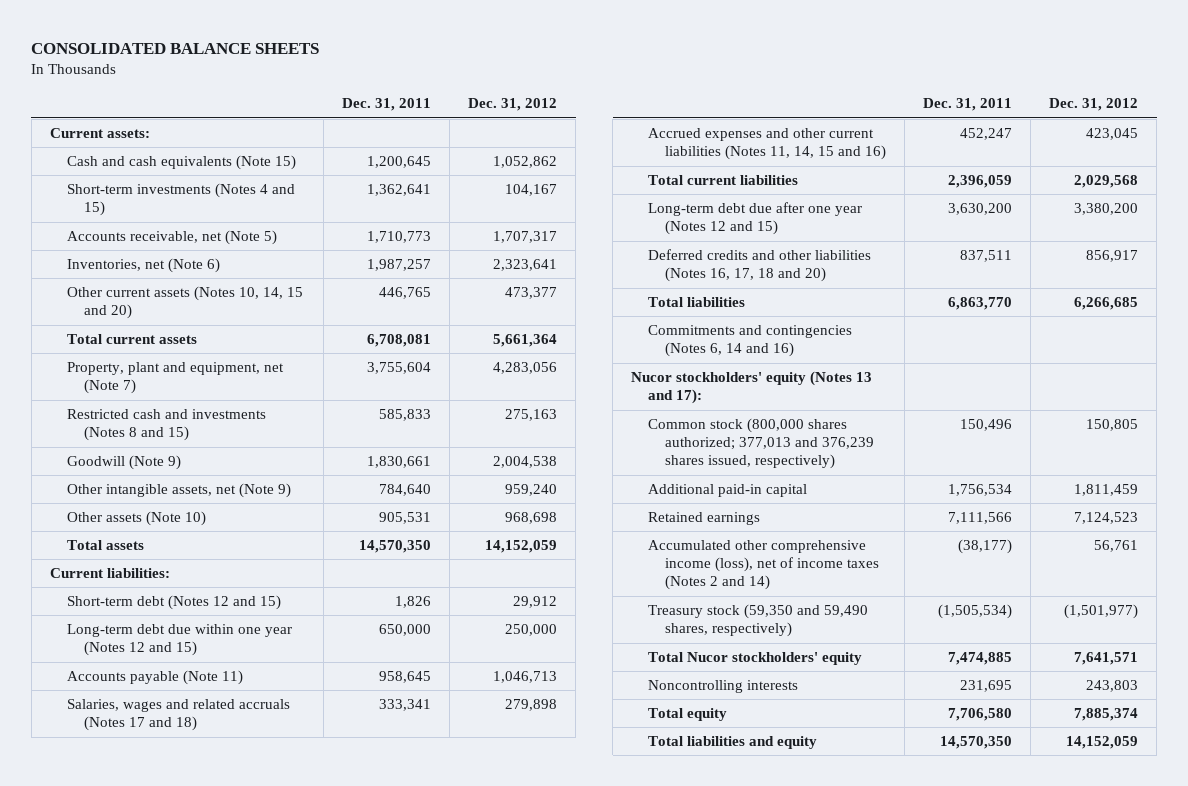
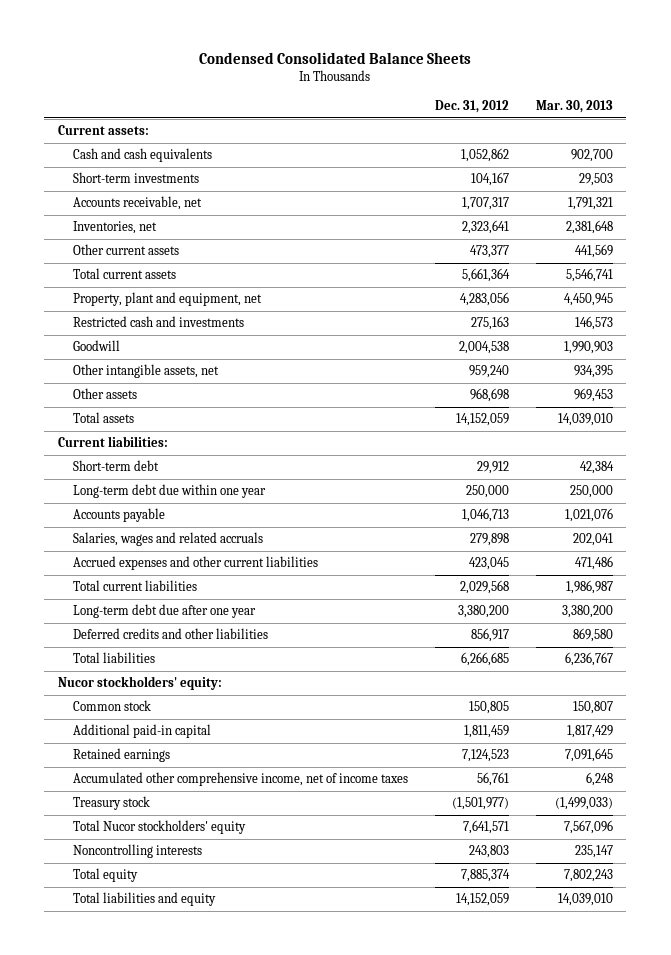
- CONSOLIDATED BALANCE SHEETS
+ Condensed Consolidated Balance Sheets
- | Dec. 31, 2011 | Dec. 31, 2012
+ | Dec. 31, 2012 | Mar. 30, 2013
- Cash and cash equivalents (Note 15) | 1,200,645 | 1,052,862
- Short-term investments (Notes 4 and 15) | 1,362,641 | 104,167
- Accounts receivable, net (Note 5) | 1,710,773 | 1,707,317
- Inventories, net (Note 6) | 1,987,257 | 2,323,641
- Other current assets (Notes 10, 14, 15 and 20) | 446,765 | 473,377
+ Cash and cash equivalents | 1,052,862 | 902,700
+ Short-term investments | 104,167 | 29,503
+ Accounts receivable, net | 1,707,317 | 1,791,321
+ Inventories, net | 2,323,641 | 2,381,648
+ Other current assets | 473,377 | 441,569
- Property, plant and equipment, net (Note 7) | 3,755,604 | 4,283,056
- Restricted cash and investments (Notes 8 and 15) | 585,833 | 275,163
- Goodwill (Note 9) | 1,830,661 | 2,004,538
- Other intangible assets, net (Note 9) | 784,640 | 959,240
- Other assets (Note 10) | 905,531 | 968,698
+ Property, plant and equipment, net | 4,283,056 | 4,450,945
+ Restricted cash and investments | 275,163 | 146,573
+ Goodwill | 2,004,538 | 1,990,903
+ Other intangible assets, net | 959,240 | 934,395
+ Other assets | 968,698 | 969,453
- Short-term debt (Notes 12 and 15) | 1,826 | 29,912
- Long-term debt due within one year (Notes 12 and 15) | 650,000 | 250,000
- Accounts payable (Note 11) | 958,645 | 1,046,713
- Salaries, wages and related accruals (Notes 17 and 18) | 333,341 | 279,898
- Accrued expenses and other current liabilities (Notes 11, 14, 15 and 16) | 452,247 | 423,045
+ Short-term debt | 29,912 | 42,384
+ Long-term debt due within one year | 250,000 | 250,000
+ Accounts payable | 1,046,713 | 1,021,076
+ Salaries, wages and related accruals | 279,898 | 202,041
+ Accrued expenses and other current liabilities | 423,045 | 471,486
- Long-term debt due after one year (Notes 12 and 15) | 3,630,200 | 3,380,200
- Deferred credits and other liabilities (Notes 16, 17, 18 and 20) | 837,511 | 856,917
+ Long-term debt due after one year | 3,380,200 | 3,380,200
+ Deferred credits and other liabilities | 856,917 | 869,580
- Commitments and contingencies (Notes 6, 14 and 16)
- Nucor stockholders' equity (Notes 13 and 17):
- Common stock (800,000 shares authorized; 377,013 and 376,239 shares issued, respectively) | 150,496 | 150,805
+ Nucor stockholders' equity:
+ Common stock | 150,805 | 150,807
- Accumulated other comprehensive income (loss), net of income taxes (Notes 2 and 14) | (38,177) | 56,761
- Treasury stock (59,350 and 59,490 shares, respectively) | (1,505,534) | (1,501,977)
+ Accumulated other comprehensive income, net of income taxes | 56,761 | 6,248
+ Treasury stock | (1,501,977) | (1,499,033)

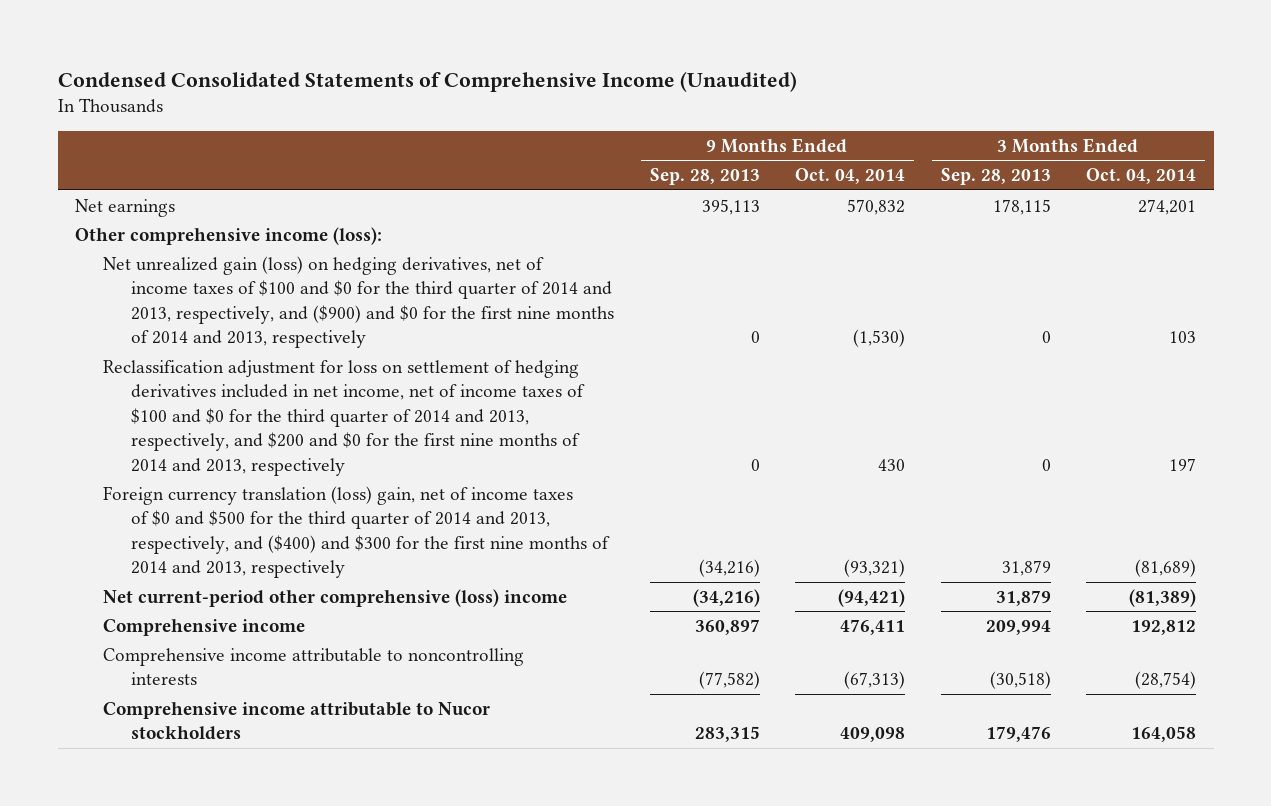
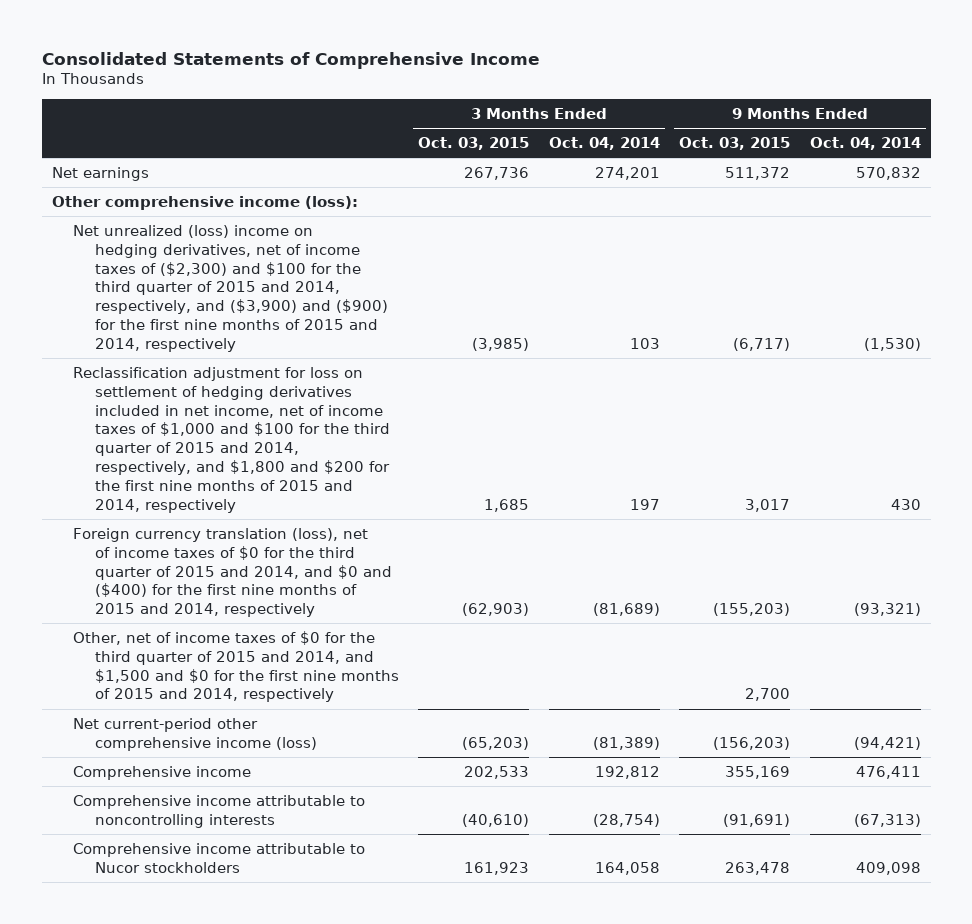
- Condensed Consolidated Statements of Comprehensive Income (Unaudited)
+ Consolidated Statements of Comprehensive Income
- | 9 Months Ended Sep. 28, 2013 | 9 Months Ended Oct. 04, 2014 | 3 Months Ended Sep. 28, 2013 | 3 Months Ended Oct. 04, 2014
+ | 3 Months Ended Oct. 03, 2015 | 3 Months Ended Oct. 04, 2014 | 9 Months Ended Oct. 03, 2015 | 9 Months Ended Oct. 04, 2014
- Net unrealized gain (loss) on hedging derivatives, net of income taxes of $100 and $0 for the third quarter of 2014 and 2013, respectively, and ($900) and $0 for the first nine months of 2014 and 2013, respectively | 0 | (1,530) | 0 | 103
- Reclassification adjustment for loss on settlement of hedging derivatives included in net income, net of income taxes of $100 and $0 for the third quarter of 2014 and 2013, respectively, and $200 and $0 for the first nine months of 2014 and 2013, respectively | 0 | 430 | 0 | 197
- Foreign currency translation (loss) gain, net of income taxes of $0 and $500 for the third quarter of 2014 and 2013, respectively, and ($400) and $300 for the first nine months of 2014 and 2013, respectively | (34,216) | (93,321) | 31,879 | (81,689)
- Net current-period other comprehensive (loss) income | (34,216) | (94,421) | 31,879 | (81,389)
+ Net unrealized (loss) income on hedging derivatives, net of income taxes of ($2,300) and $100 for the third quarter of 2015 and 2014, respectively, and ($3,900) and ($900) for the first nine months of 2015 and 2014, respectively | (3,985) | 103 | (6,717) | (1,530)
+ Reclassification adjustment for loss on settlement of hedging derivatives included in net income, net of income taxes of $1,000 and $100 for the third quarter of 2015 and 2014, respectively, and $1,800 and $200 for the first nine months of 2015 and 2014, respectively | 1,685 | 197 | 3,017 | 430
+ Foreign currency translation (loss), net of income taxes of $0 for the third quarter of 2015 and 2014, and $0 and ($400) for the first nine months of 2015 and 2014, respectively | (62,903) | (81,689) | (155,203) | (93,321)
+ Other, net of income taxes of $0 for the third quarter of 2015 and 2014, and $1,500 and $0 for the first nine months of 2015 and 2014, respectively | | | 2,700 |
+ Net current-period other comprehensive income (loss) | (65,203) | (81,389) | (156,203) | (94,421)

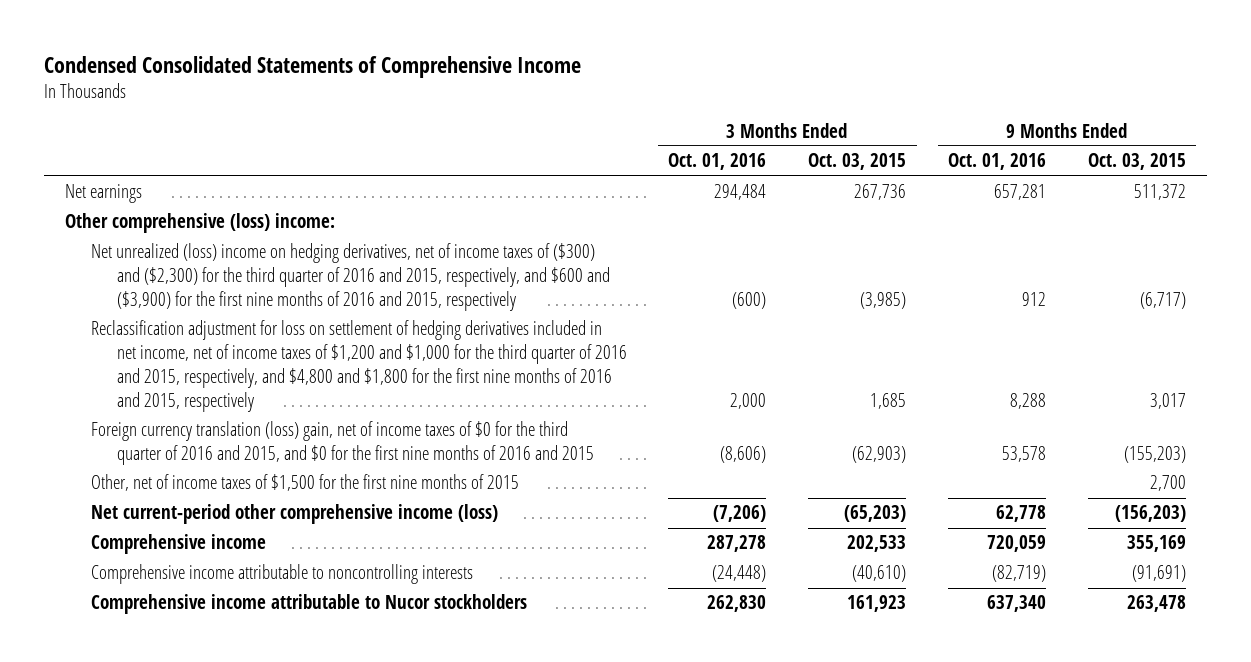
- Consolidated Statements of Comprehensive Income
+ Condensed Consolidated Statements of Comprehensive Income
- | 3 Months Ended Oct. 03, 2015 | 3 Months Ended Oct. 04, 2014 | 9 Months Ended Oct. 03, 2015 | 9 Months Ended Oct. 04, 2014
+ | 3 Months Ended Oct. 01, 2016 | 3 Months Ended Oct. 03, 2015 | 9 Months Ended Oct. 01, 2016 | 9 Months Ended Oct. 03, 2015
- Other comprehensive income (loss):
- Net unrealized (loss) income on hedging derivatives, net of income taxes of ($2,300) and $100 for the third quarter of 2015 and 2014, respectively, and ($3,900) and ($900) for the first nine months of 2015 and 2014, respectively | (3,985) | 103 | (6,717) | (1,530)
- Reclassification adjustment for loss on settlement of hedging derivatives included in net income, net of income taxes of $1,000 and $100 for the third quarter of 2015 and 2014, respectively, and $1,800 and $200 for the first nine months of 2015 and 2014, respectively | 1,685 | 197 | 3,017 | 430
- Foreign currency translation (loss), net of income taxes of $0 for the third quarter of 2015 and 2014, and $0 and ($400) for the first nine months of 2015 and 2014, respectively | (62,903) | (81,689) | (155,203) | (93,321)
- Other, net of income taxes of $0 for the third quarter of 2015 and 2014, and $1,500 and $0 for the first nine months of 2015 and 2014, respectively | | | 2,700 |
+ Other comprehensive (loss) income:
+ Net unrealized (loss) income on hedging derivatives, net of income taxes of ($300) and ($2,300) for the third quarter of 2016 and 2015, respectively, and $600 and ($3,900) for the first nine months of 2016 and 2015, respectively | (600) | (3,985) | 912 | (6,717)
+ Reclassification adjustment for loss on settlement of hedging derivatives included in net income, net of income taxes of $1,200 and $1,000 for the third quarter of 2016 and 2015, respectively, and $4,800 and $1,800 for the first nine months of 2016 and 2015, respectively | 2,000 | 1,685 | 8,288 | 3,017
+ Foreign currency translation (loss) gain, net of income taxes of $0 for the third quarter of 2016 and 2015, and $0 for the first nine months of 2016 and 2015 | (8,606) | (62,903) | 53,578 | (155,203)
+ Other, net of income taxes of $1,500 for the first nine months of 2015 | | | | 2,700

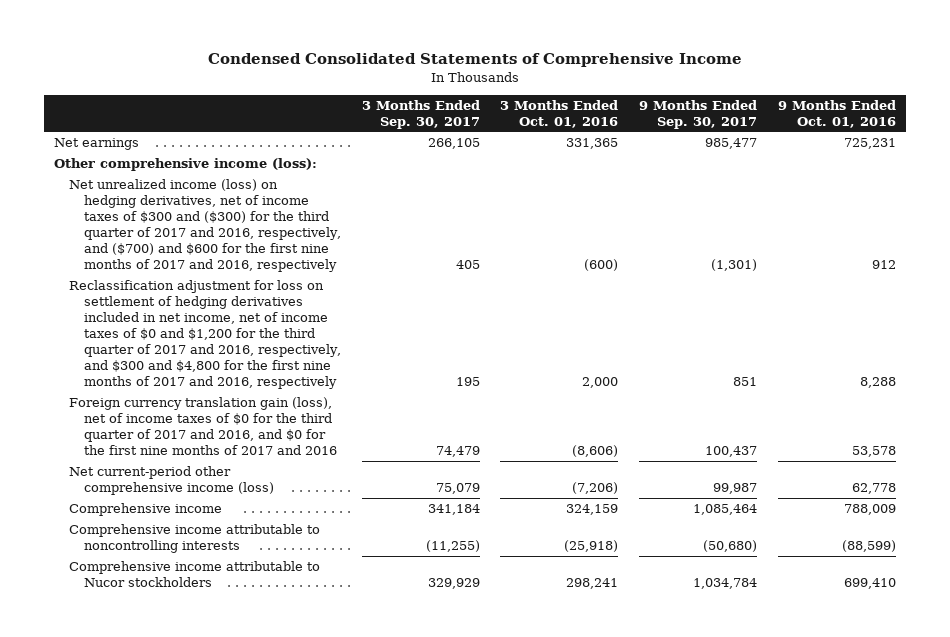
- | 3 Months Ended Oct. 01, 2016 | 3 Months Ended Oct. 03, 2015 | 9 Months Ended Oct. 01, 2016 | 9 Months Ended Oct. 03, 2015
+ | 3 Months Ended Sep. 30, 2017 | 3 Months Ended Oct. 01, 2016 | 9 Months Ended Sep. 30, 2017 | 9 Months Ended Oct. 01, 2016
- Net earnings | 294,484 | 267,736 | 657,281 | 511,372
- Other comprehensive (loss) income:
- Net unrealized (loss) income on hedging derivatives, net of income taxes of ($300) and ($2,300) for the third quarter of 2016 and 2015, respectively, and $600 and ($3,900) for the first nine months of 2016 and 2015, respectively | (600) | (3,985) | 912 | (6,717)
- Reclassification adjustment for loss on settlement of hedging derivatives included in net income, net of income taxes of $1,200 and $1,000 for the third quarter of 2016 and 2015, respectively, and $4,800 and $1,800 for the first nine months of 2016 and 2015, respectively | 2,000 | 1,685 | 8,288 | 3,017
- Foreign currency translation (loss) gain, net of income taxes of $0 for the third quarter of 2016 and 2015, and $0 for the first nine months of 2016 and 2015 | (8,606) | (62,903) | 53,578 | (155,203)
- Other, net of income taxes of $1,500 for the first nine months of 2015 | | | | 2,700
+ Net earnings | 266,105 | 331,365 | 985,477 | 725,231
+ Other comprehensive income (loss):
+ Net unrealized income (loss) on hedging derivatives, net of income taxes of $300 and ($300) for the third quarter of 2017 and 2016, respectively, and ($700) and $600 for the first nine months of 2017 and 2016, respectively | 405 | (600) | (1,301) | 912
+ Reclassification adjustment for loss on settlement of hedging derivatives included in net income, net of income taxes of $0 and $1,200 for the third quarter of 2017 and 2016, respectively, and $300 and $4,800 for the first nine months of 2017 and 2016, respectively | 195 | 2,000 | 851 | 8,288
+ Foreign currency translation gain (loss), net of income taxes of $0 for the third quarter of 2017 and 2016, and $0 for the first nine months of 2017 and 2016 | 74,479 | (8,606) | 100,437 | 53,578
- Comprehensive income | 287,278 | 202,533 | 720,059 | 355,169
- Comprehensive income attributable to noncontrolling interests | (24,448) | (40,610) | (82,719) | (91,691)
- Comprehensive income attributable to Nucor stockholders | 262,830 | 161,923 | 637,340 | 263,478
+ Comprehensive income | 341,184 | 324,159 | 1,085,464 | 788,009
+ Comprehensive income attributable to noncontrolling interests | (11,255) | (25,918) | (50,680) | (88,599)
+ Comprehensive income attributable to Nucor stockholders | 329,929 | 298,241 | 1,034,784 | 699,410

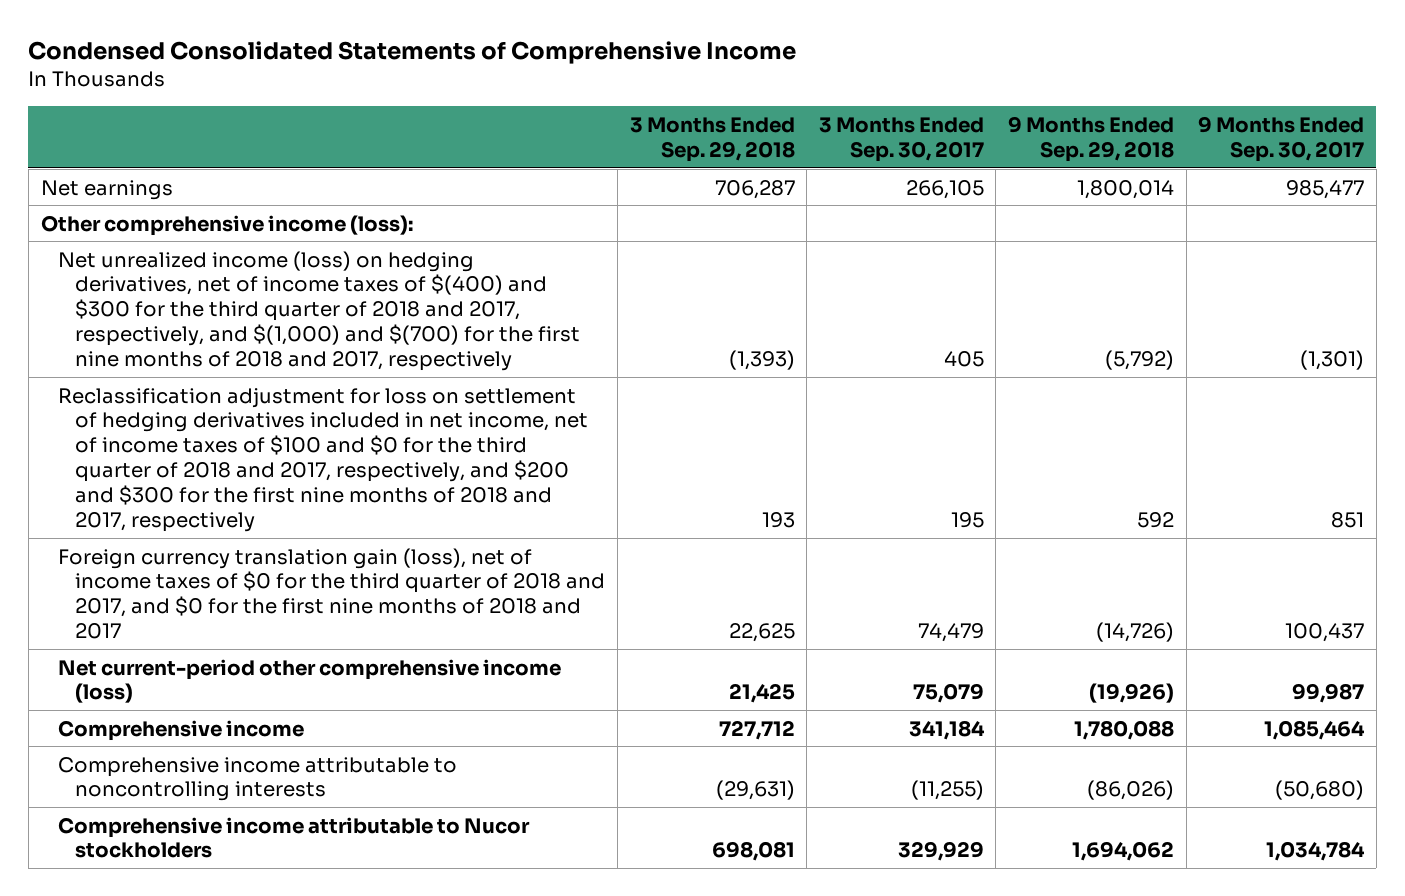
- | 3 Months Ended Sep. 30, 2017 | 3 Months Ended Oct. 01, 2016 | 9 Months Ended Sep. 30, 2017 | 9 Months Ended Oct. 01, 2016
+ | 3 Months Ended Sep. 29, 2018 | 3 Months Ended Sep. 30, 2017 | 9 Months Ended Sep. 29, 2018 | 9 Months Ended Sep. 30, 2017
- Net unrealized income (loss) on hedging derivatives, net of income taxes of $300 and ($300) for the third quarter of 2017 and 2016, respectively, and ($700) and $600 for the first nine months of 2017 and 2016, respectively | 405 | (600) | (1,301) | 912
- Reclassification adjustment for loss on settlement of hedging derivatives included in net income, net of income taxes of $0 and $1,200 for the third quarter of 2017 and 2016, respectively, and $300 and $4,800 for the first nine months of 2017 and 2016, respectively | 195 | 2,000 | 851 | 8,288
- Foreign currency translation gain (loss), net of income taxes of $0 for the third quarter of 2017 and 2016, and $0 for the first nine months of 2017 and 2016 | 74,479 | (8,606) | 100,437 | 53,578
+ Net unrealized income (loss) on hedging derivatives, net of income taxes of $(400) and $300 for the third quarter of 2018 and 2017, respectively, and $(1,000) and $(700) for the first nine months of 2018 and 2017, respectively | (1,393) | 405 | (5,792) | (1,301)
+ Reclassification adjustment for loss on settlement of hedging derivatives included in net income, net of income taxes of $100 and $0 for the third quarter of 2018 and 2017, respectively, and $200 and $300 for the first nine months of 2018 and 2017, respectively | 193 | 195 | 592 | 851
+ Foreign currency translation gain (loss), net of income taxes of $0 for the third quarter of 2018 and 2017, and $0 for the first nine months of 2018 and 2017 | 22,625 | 74,479 | (14,726) | 100,437

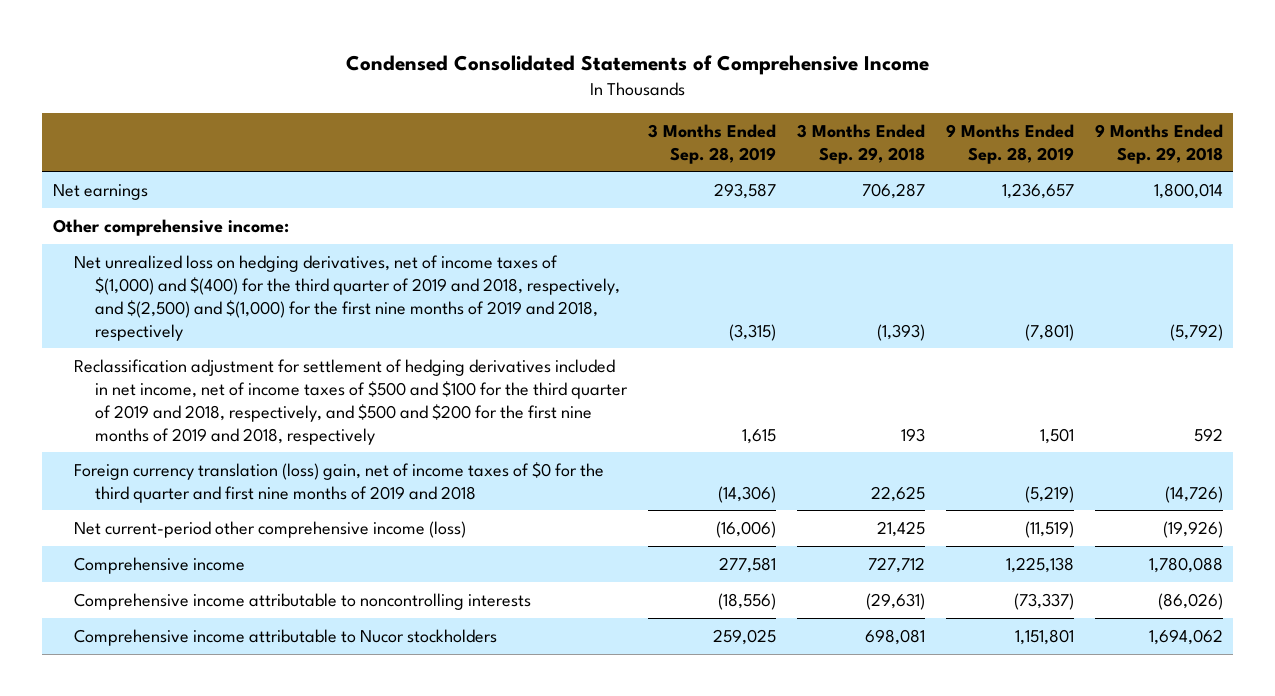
- | 3 Months Ended Sep. 29, 2018 | 3 Months Ended Sep. 30, 2017 | 9 Months Ended Sep. 29, 2018 | 9 Months Ended Sep. 30, 2017
+ | 3 Months Ended Sep. 28, 2019 | 3 Months Ended Sep. 29, 2018 | 9 Months Ended Sep. 28, 2019 | 9 Months Ended Sep. 29, 2018
- Other comprehensive income (loss):
- Net unrealized income (loss) on hedging derivatives, net of income taxes of $(400) and $300 for the third quarter of 2018 and 2017, respectively, and $(1,000) and $(700) for the first nine months of 2018 and 2017, respectively | (1,393) | 405 | (5,792) | (1,301)
- Reclassification adjustment for loss on settlement of hedging derivatives included in net income, net of income taxes of $100 and $0 for the third quarter of 2018 and 2017, respectively, and $200 and $300 for the first nine months of 2018 and 2017, respectively | 193 | 195 | 592 | 851
- Foreign currency translation gain (loss), net of income taxes of $0 for the third quarter of 2018 and 2017, and $0 for the first nine months of 2018 and 2017 | 22,625 | 74,479 | (14,726) | 100,437
+ Other comprehensive income:
+ Net unrealized loss on hedging derivatives, net of income taxes of $(1,000) and $(400) for the third quarter of 2019 and 2018, respectively, and $(2,500) and $(1,000) for the first nine months of 2019 and 2018, respectively | (3,315) | (1,393) | (7,801) | (5,792)
+ Reclassification adjustment for settlement of hedging derivatives included in net income, net of income taxes of $500 and $100 for the third quarter of 2019 and 2018, respectively, and $500 and $200 for the first nine months of 2019 and 2018, respectively | 1,615 | 193 | 1,501 | 592
+ Foreign currency translation (loss) gain, net of income taxes of $0 for the third quarter and first nine months of 2019 and 2018 | (14,306) | 22,625 | (5,219) | (14,726)

